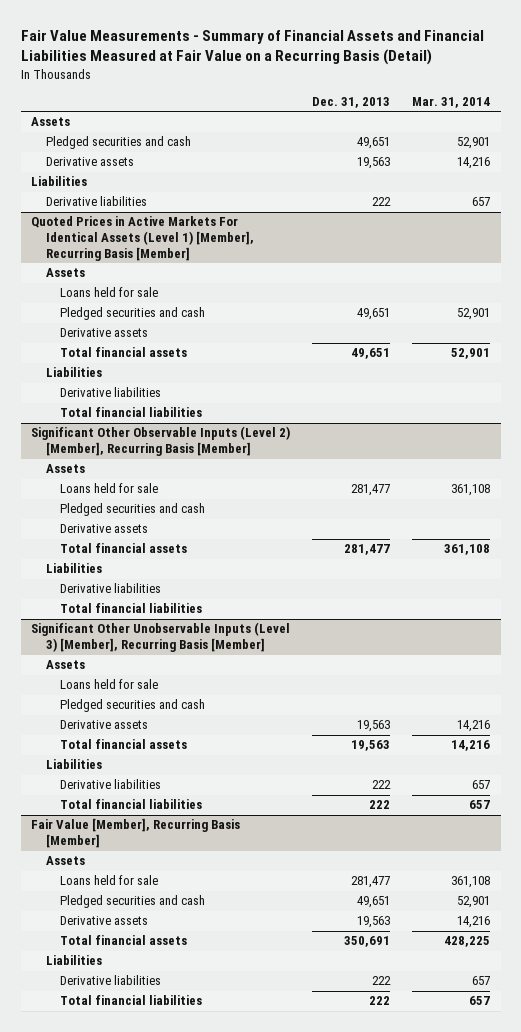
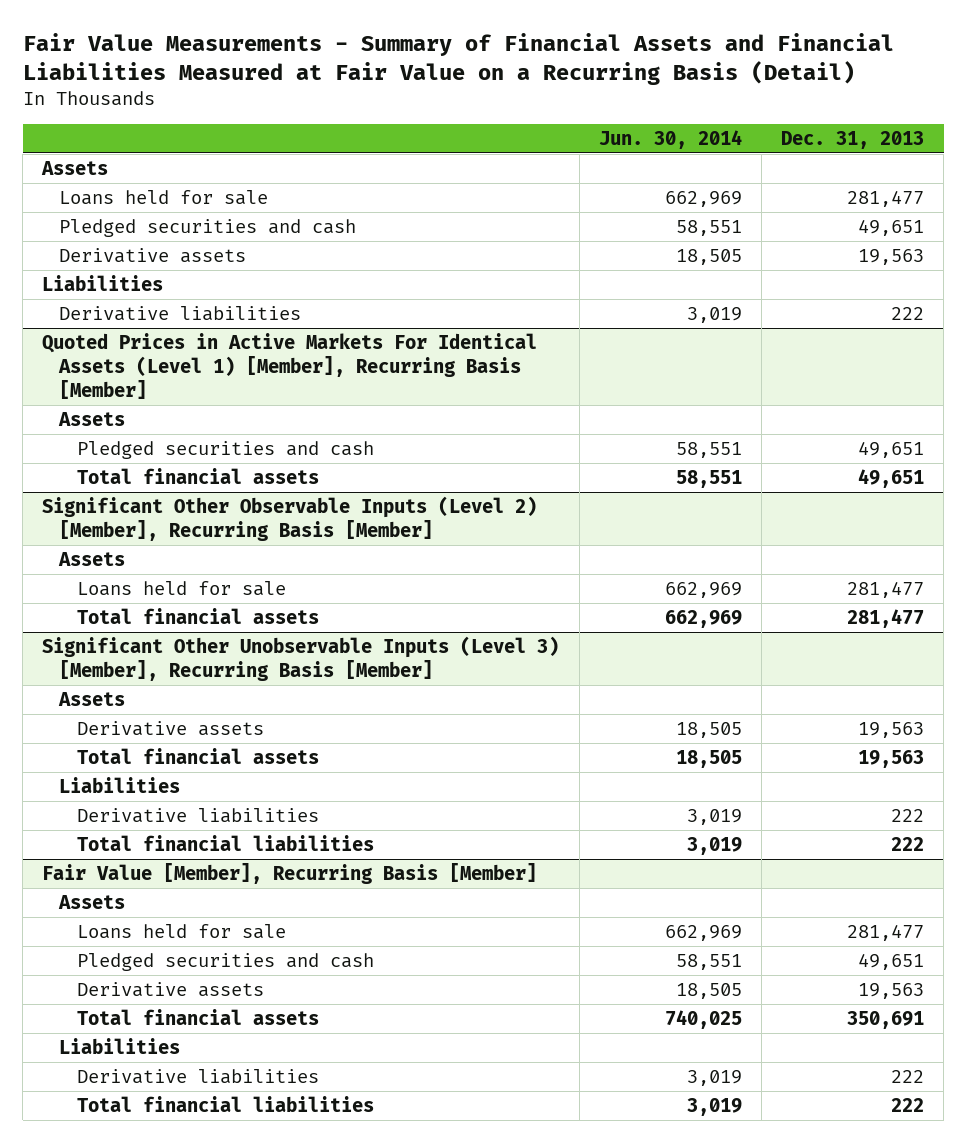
- | Dec. 31, 2013 | Mar. 31, 2014
+ | Jun. 30, 2014 | Dec. 31, 2013
+ Loans held for sale | 662,969 | 281,477
@ Quoted Prices in Active Markets For Identical Assets (Level 1) [Member], Recurring Basis [Member]
- Loans held for sale
- Derivative assets
- Liabilities
- Derivative liabilities
- Total financial liabilities
@ Significant Other Observable Inputs (Level 2) [Member], Recurring Basis [Member]
- Pledged securities and cash
- Derivative assets
- Liabilities
- Derivative liabilities
- Total financial liabilities
@ Significant Other Unobservable Inputs (Level 3) [Member], Recurring Basis [Member]
- Loans held for sale
- Pledged securities and cash

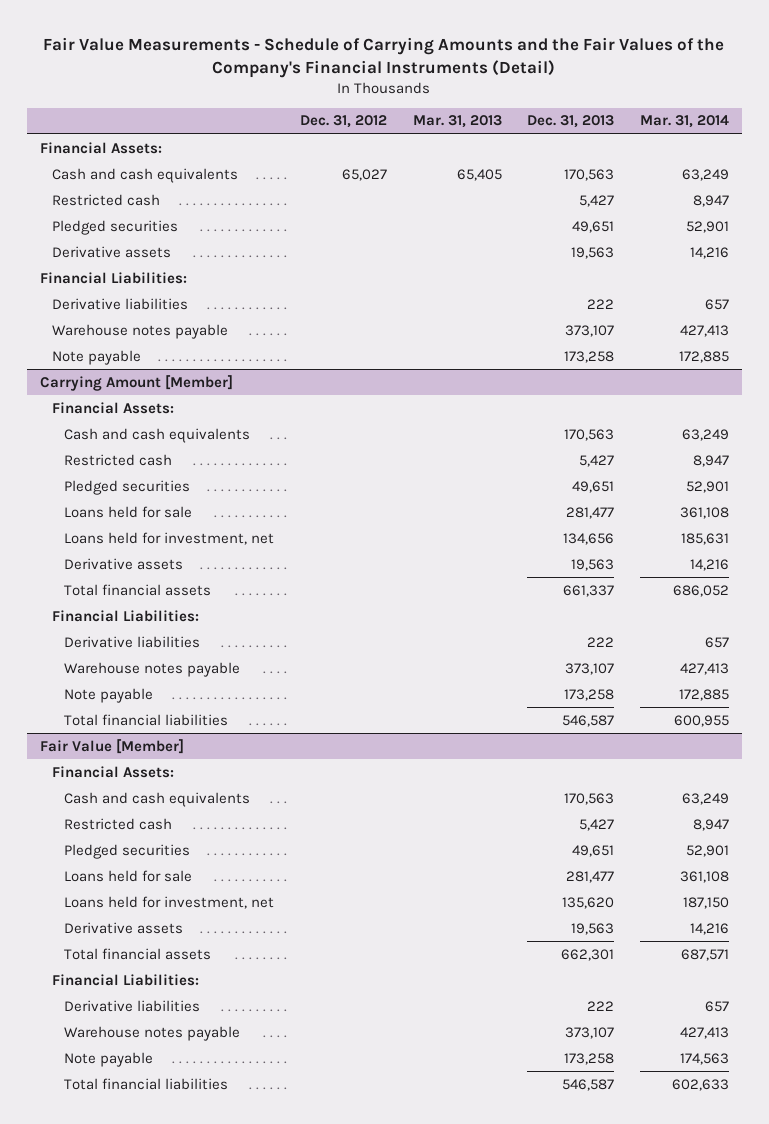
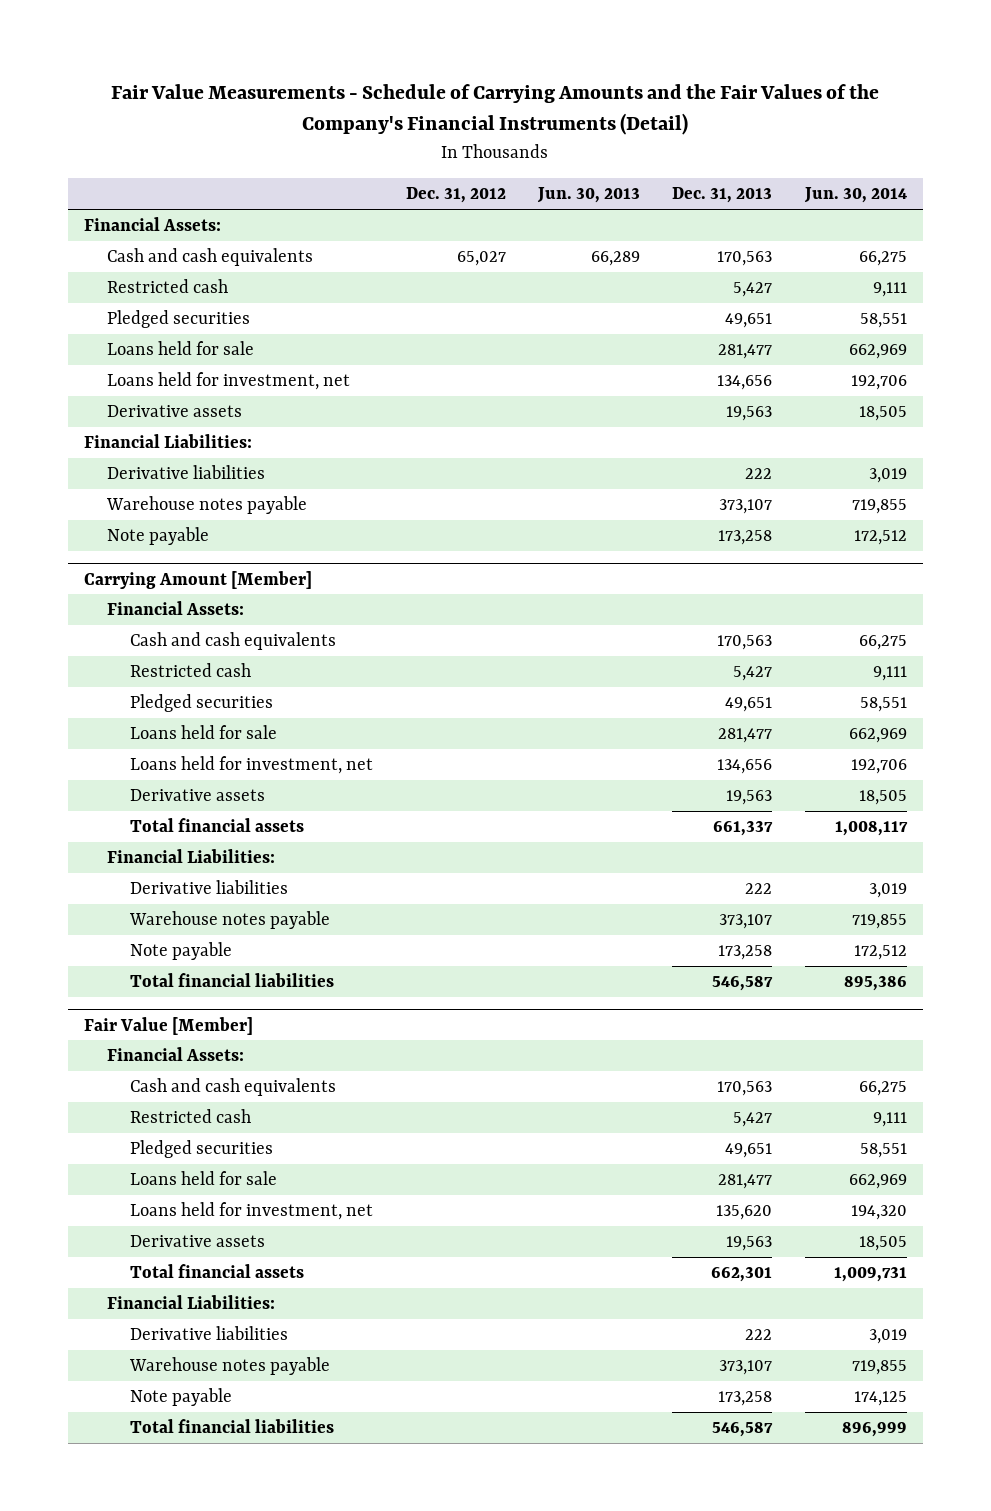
- | Dec. 31, 2012 | Mar. 31, 2013 | Dec. 31, 2013 | Mar. 31, 2014
+ | Dec. 31, 2012 | Jun. 30, 2013 | Dec. 31, 2013 | Jun. 30, 2014
+ Loans held for sale | | | 281,477 | 662,969
+ Loans held for investment, net | | | 134,656 | 192,706

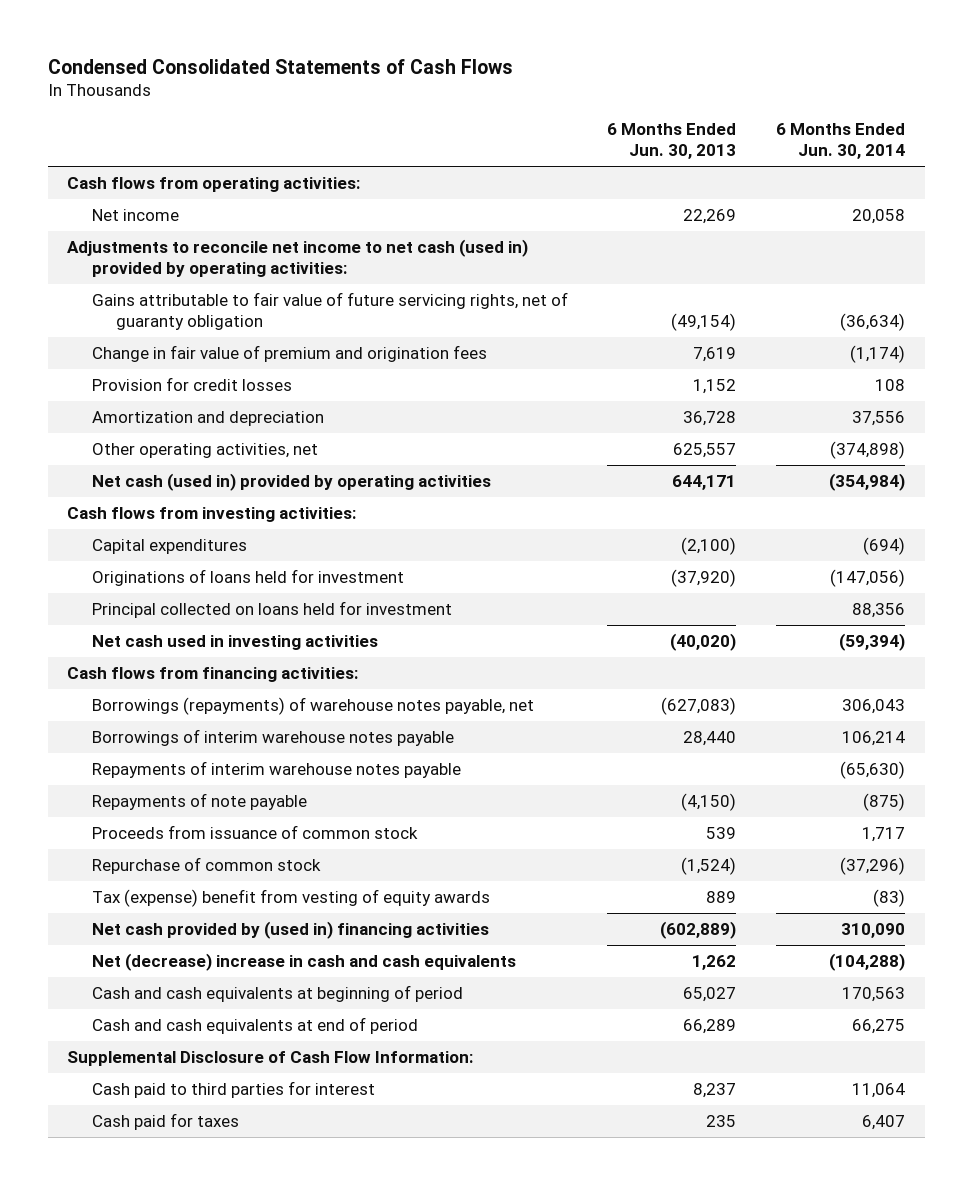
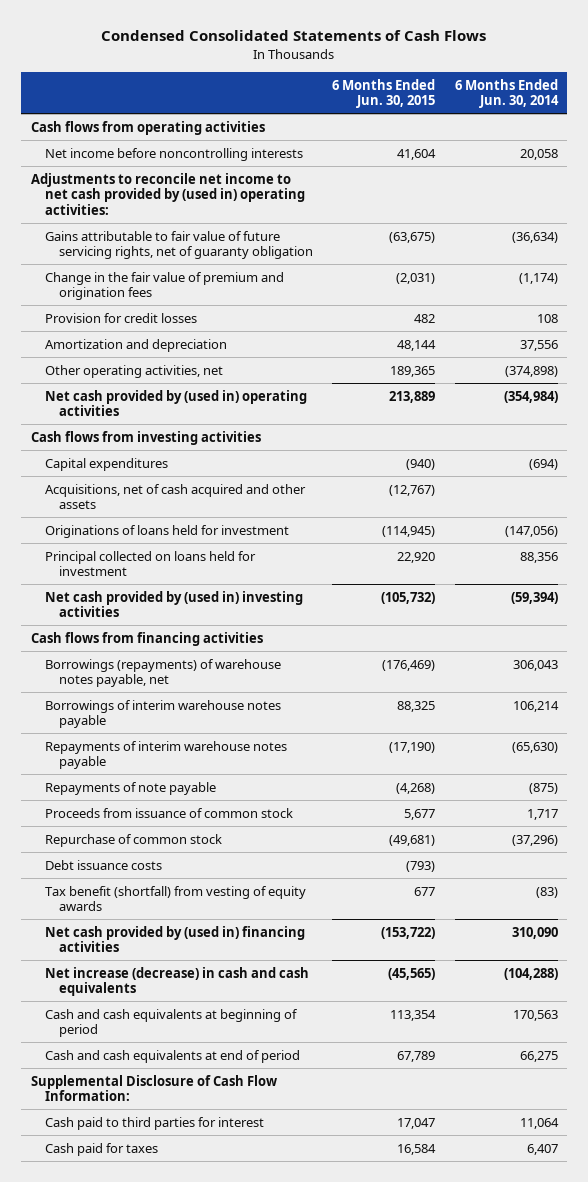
- | 6 Months Ended Jun. 30, 2013 | 6 Months Ended Jun. 30, 2014
+ | 6 Months Ended Jun. 30, 2015 | 6 Months Ended Jun. 30, 2014
- Cash flows from operating activities:
- Net income | 22,269 | 20,058
- Adjustments to reconcile net income to net cash (used in) provided by operating activities:
+ Cash flows from operating activities
+ Net income before noncontrolling interests | 41,604 | 20,058
+ Adjustments to reconcile net income to net cash provided by (used in) operating activities:
- Change in fair value of premium and origination fees | 7,619 | (1,174)
+ Change in the fair value of premium and origination fees | (2,031) | (1,174)
- Net cash (used in) provided by operating activities | 644,171 | (354,984)
- Cash flows from investing activities:
+ Net cash provided by (used in) operating activities | 213,889 | (354,984)
+ Cash flows from investing activities
+ Acquisitions, net of cash acquired and other assets | (12,767) |
- Net cash used in investing activities | (40,020) | (59,394)
- Cash flows from financing activities:
+ Net cash provided by (used in) investing activities | (105,732) | (59,394)
+ Cash flows from financing activities
- Tax (expense) benefit from vesting of equity awards | 889 | (83)
+ Debt issuance costs | (793) |
+ Tax benefit (shortfall) from vesting of equity awards | 677 | (83)
- Net (decrease) increase in cash and cash equivalents | 1,262 | (104,288)
+ Net increase (decrease) in cash and cash equivalents | (45,565) | (104,288)

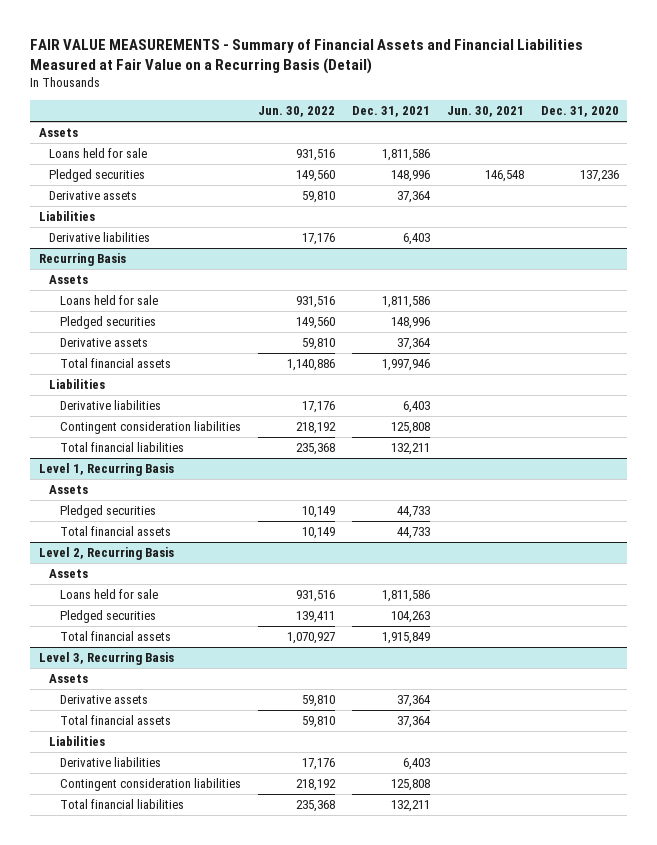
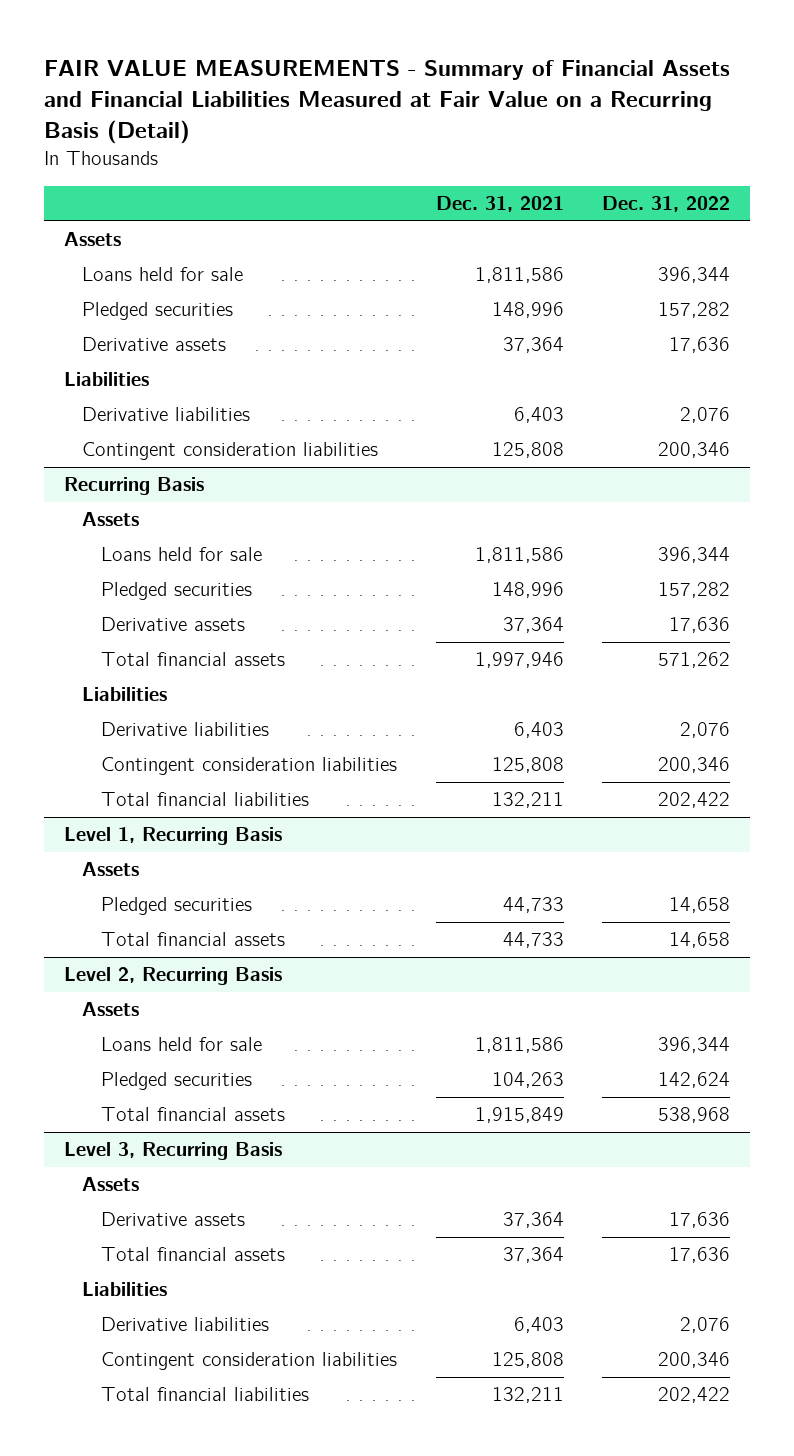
- | Jun. 30, 2022 | Dec. 31, 2021 | Jun. 30, 2021 | Dec. 31, 2020
+ | Dec. 31, 2021 | Dec. 31, 2022
+ Contingent consideration liabilities | 125,808 | 200,346

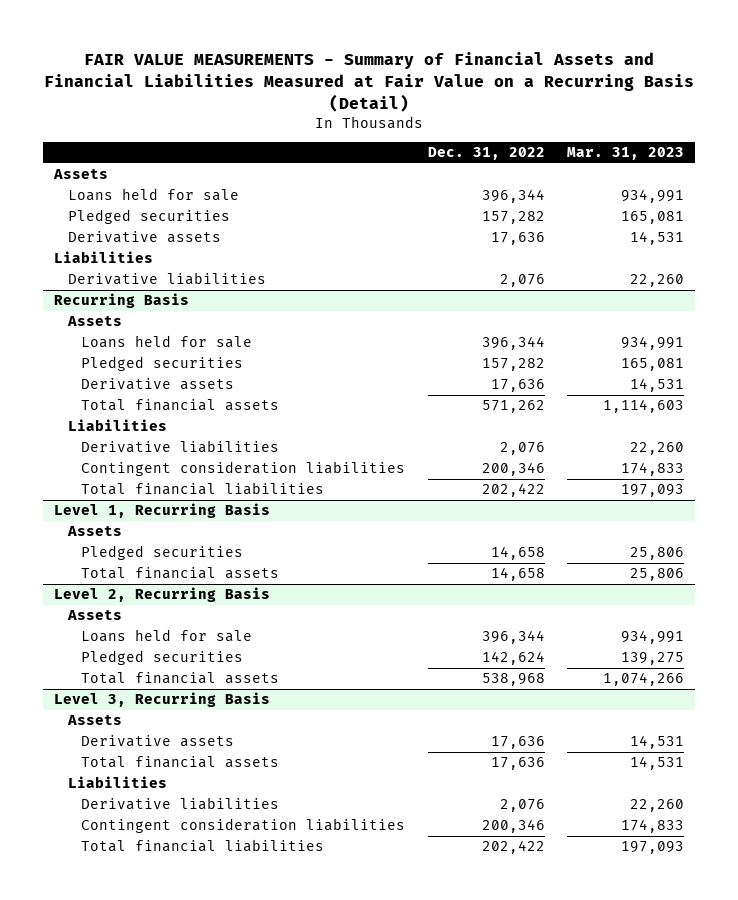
- | Dec. 31, 2021 | Dec. 31, 2022
+ | Dec. 31, 2022 | Mar. 31, 2023
- Contingent consideration liabilities | 125,808 | 200,346

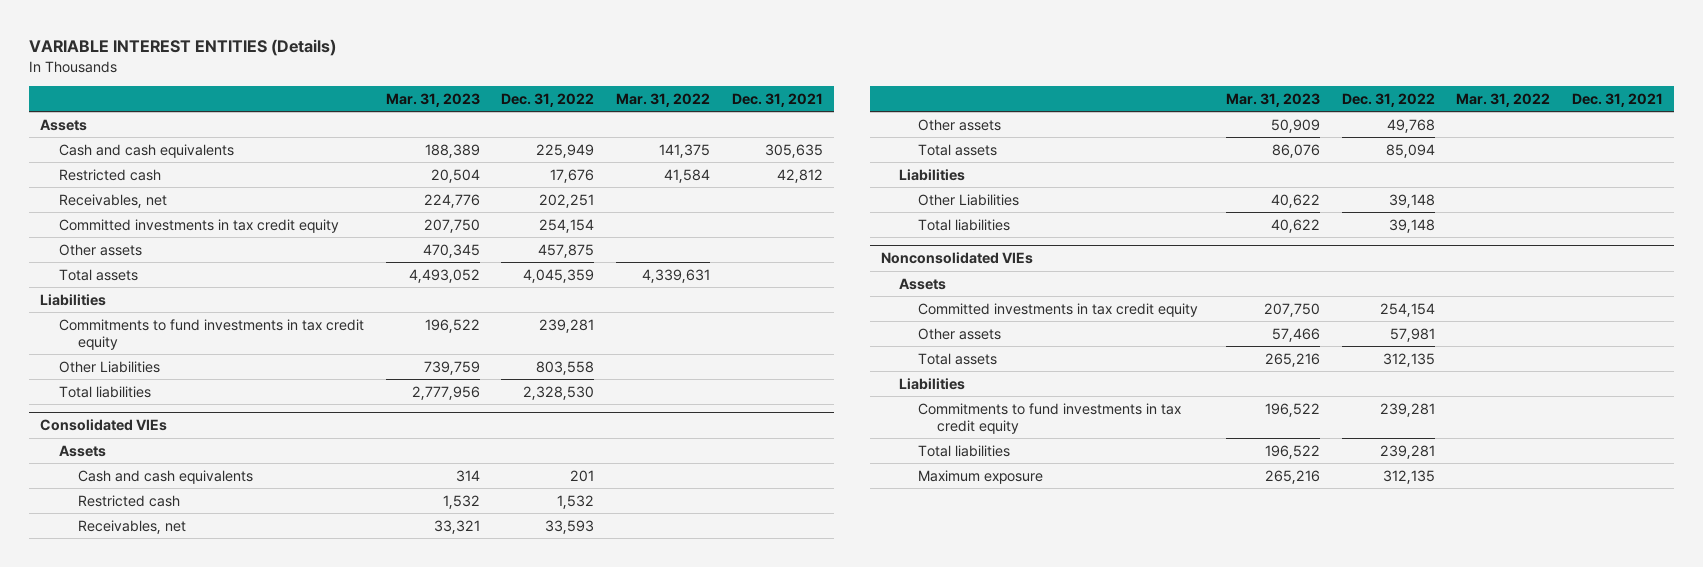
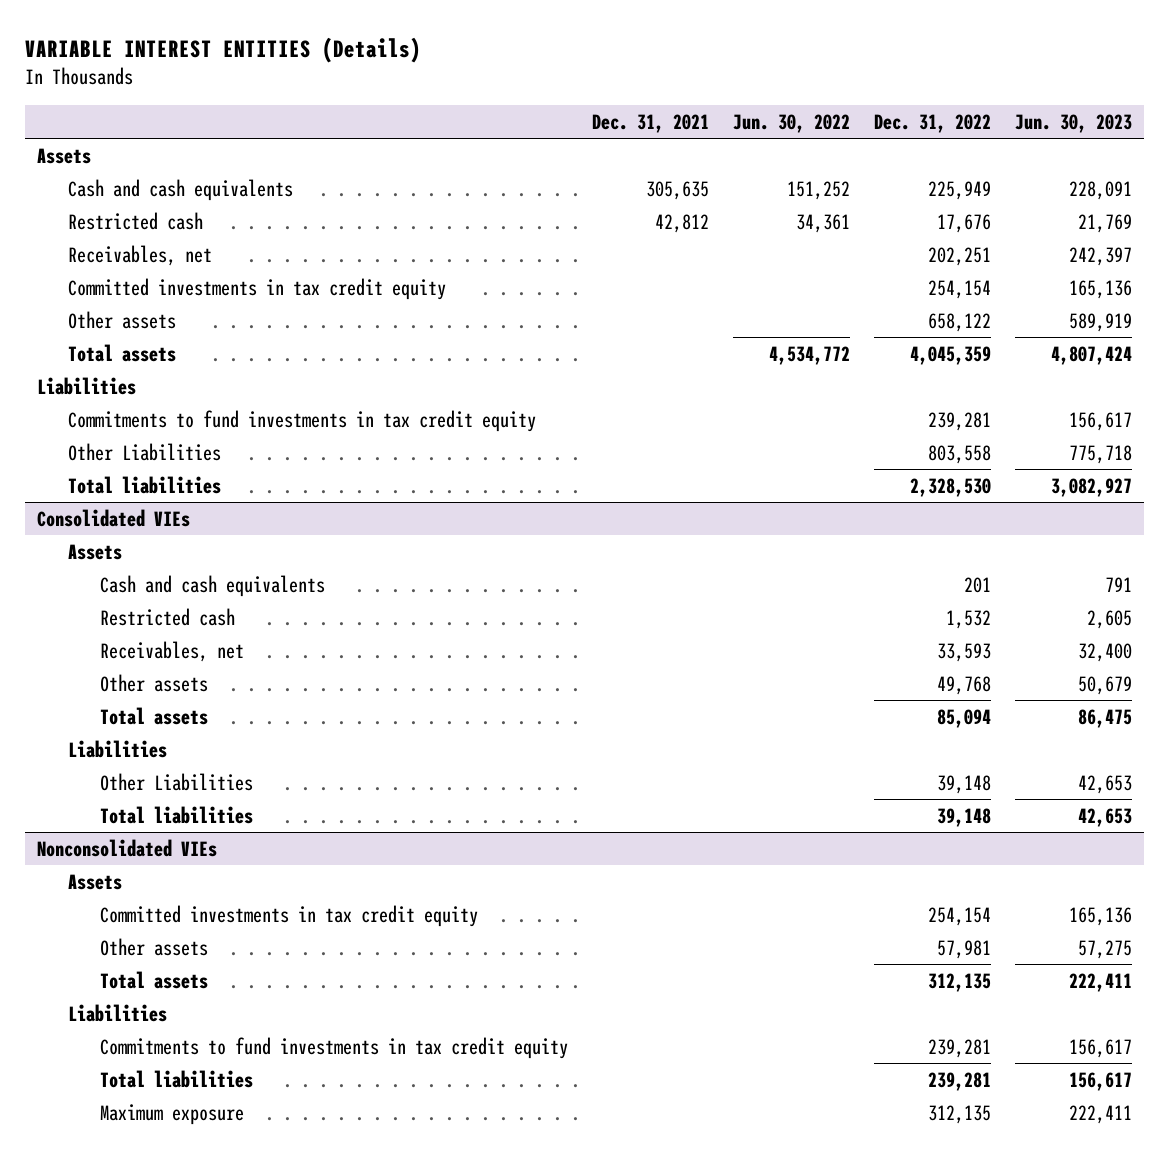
- | Mar. 31, 2023 | Dec. 31, 2022 | Mar. 31, 2022 | Dec. 31, 2021
+ | Dec. 31, 2021 | Jun. 30, 2022 | Dec. 31, 2022 | Jun. 30, 2023
- Other assets | 470,345 | 457,875 | |
+ Other assets | | | 658,122 | 589,919

